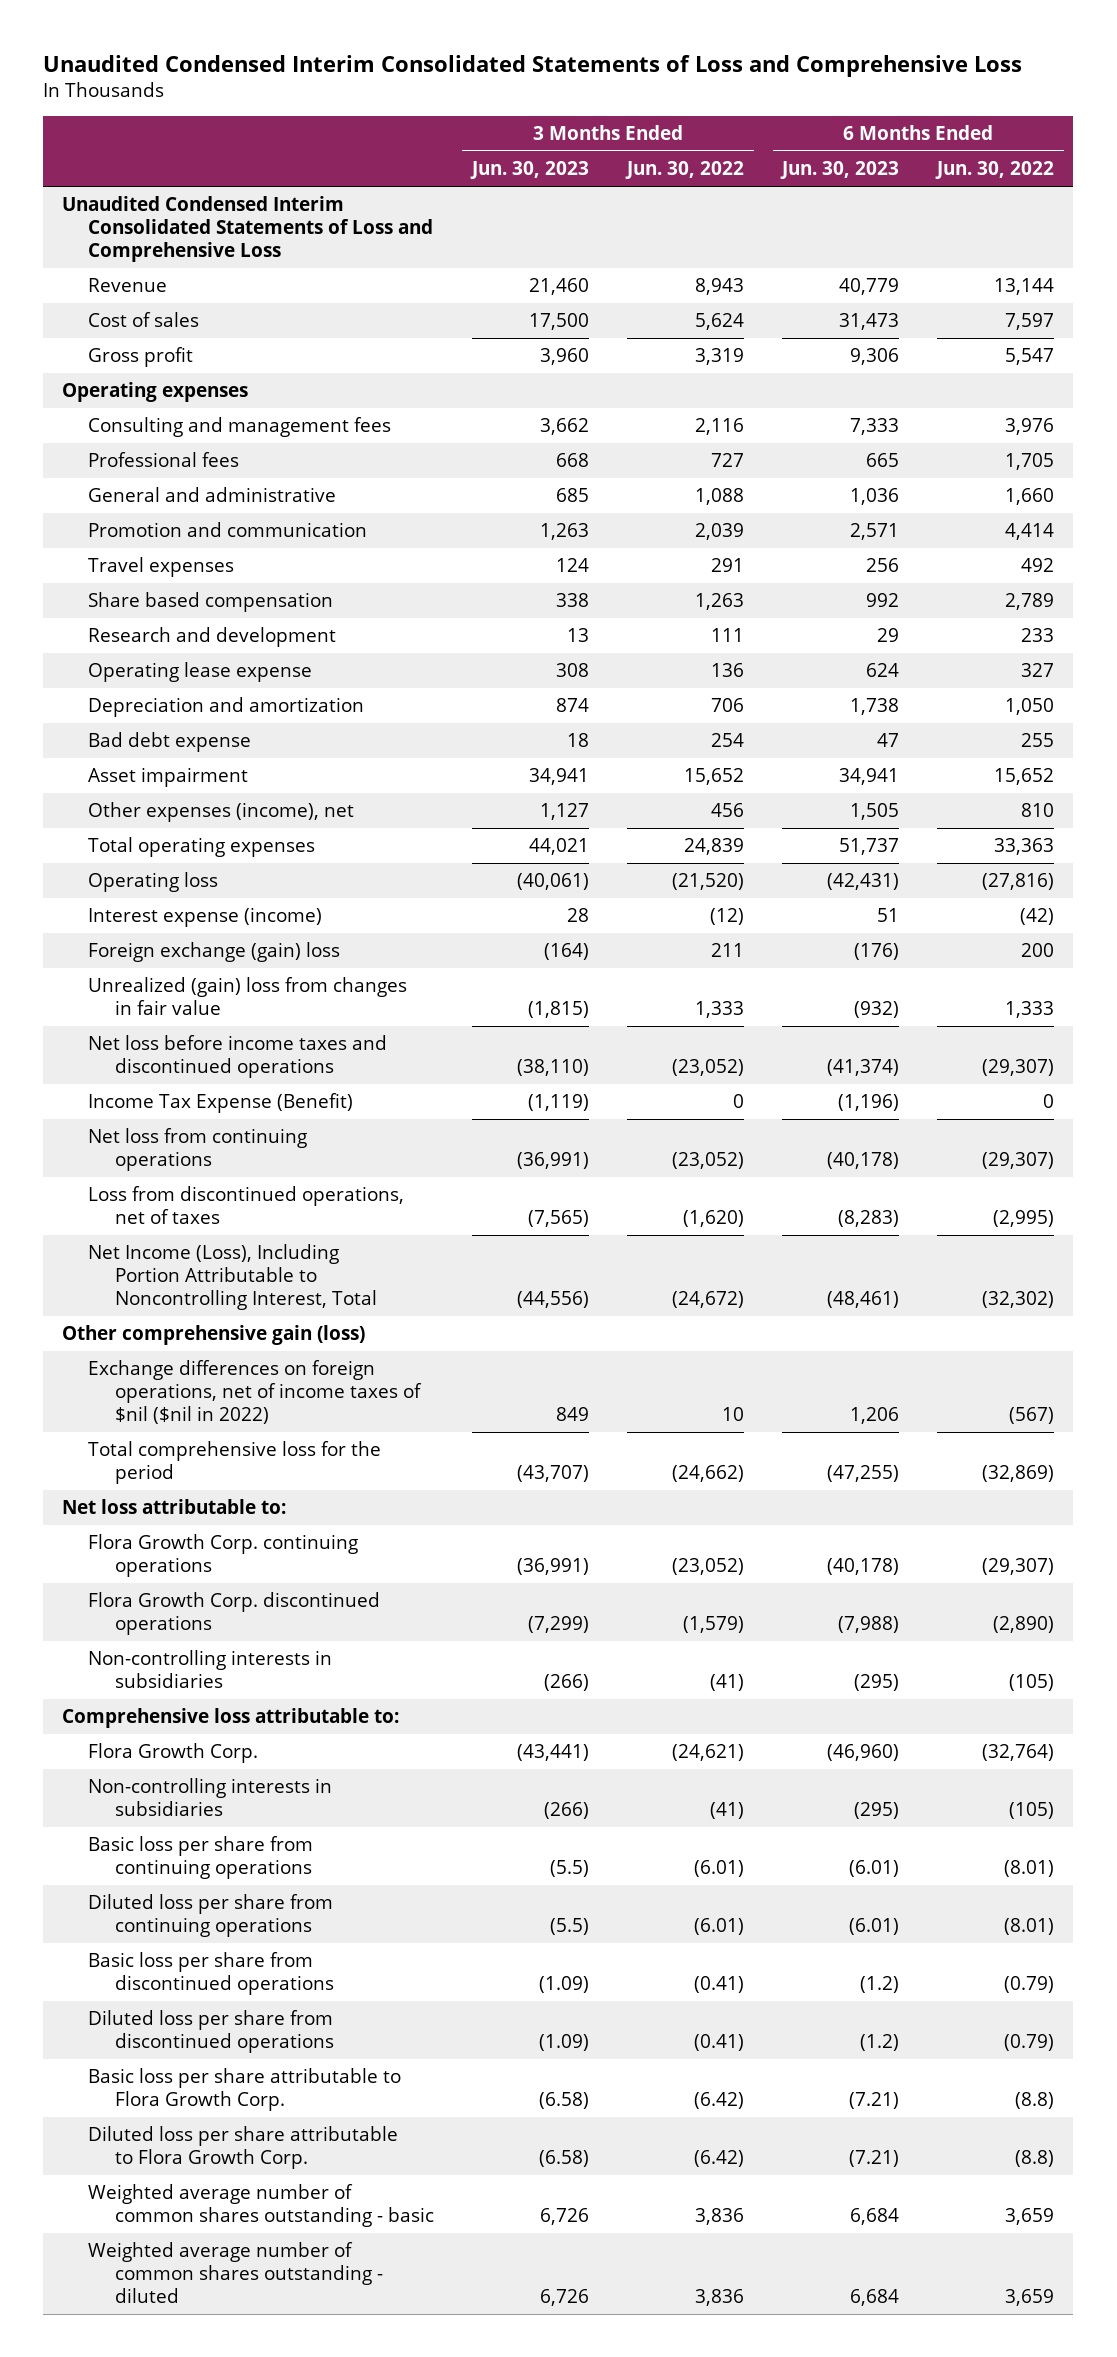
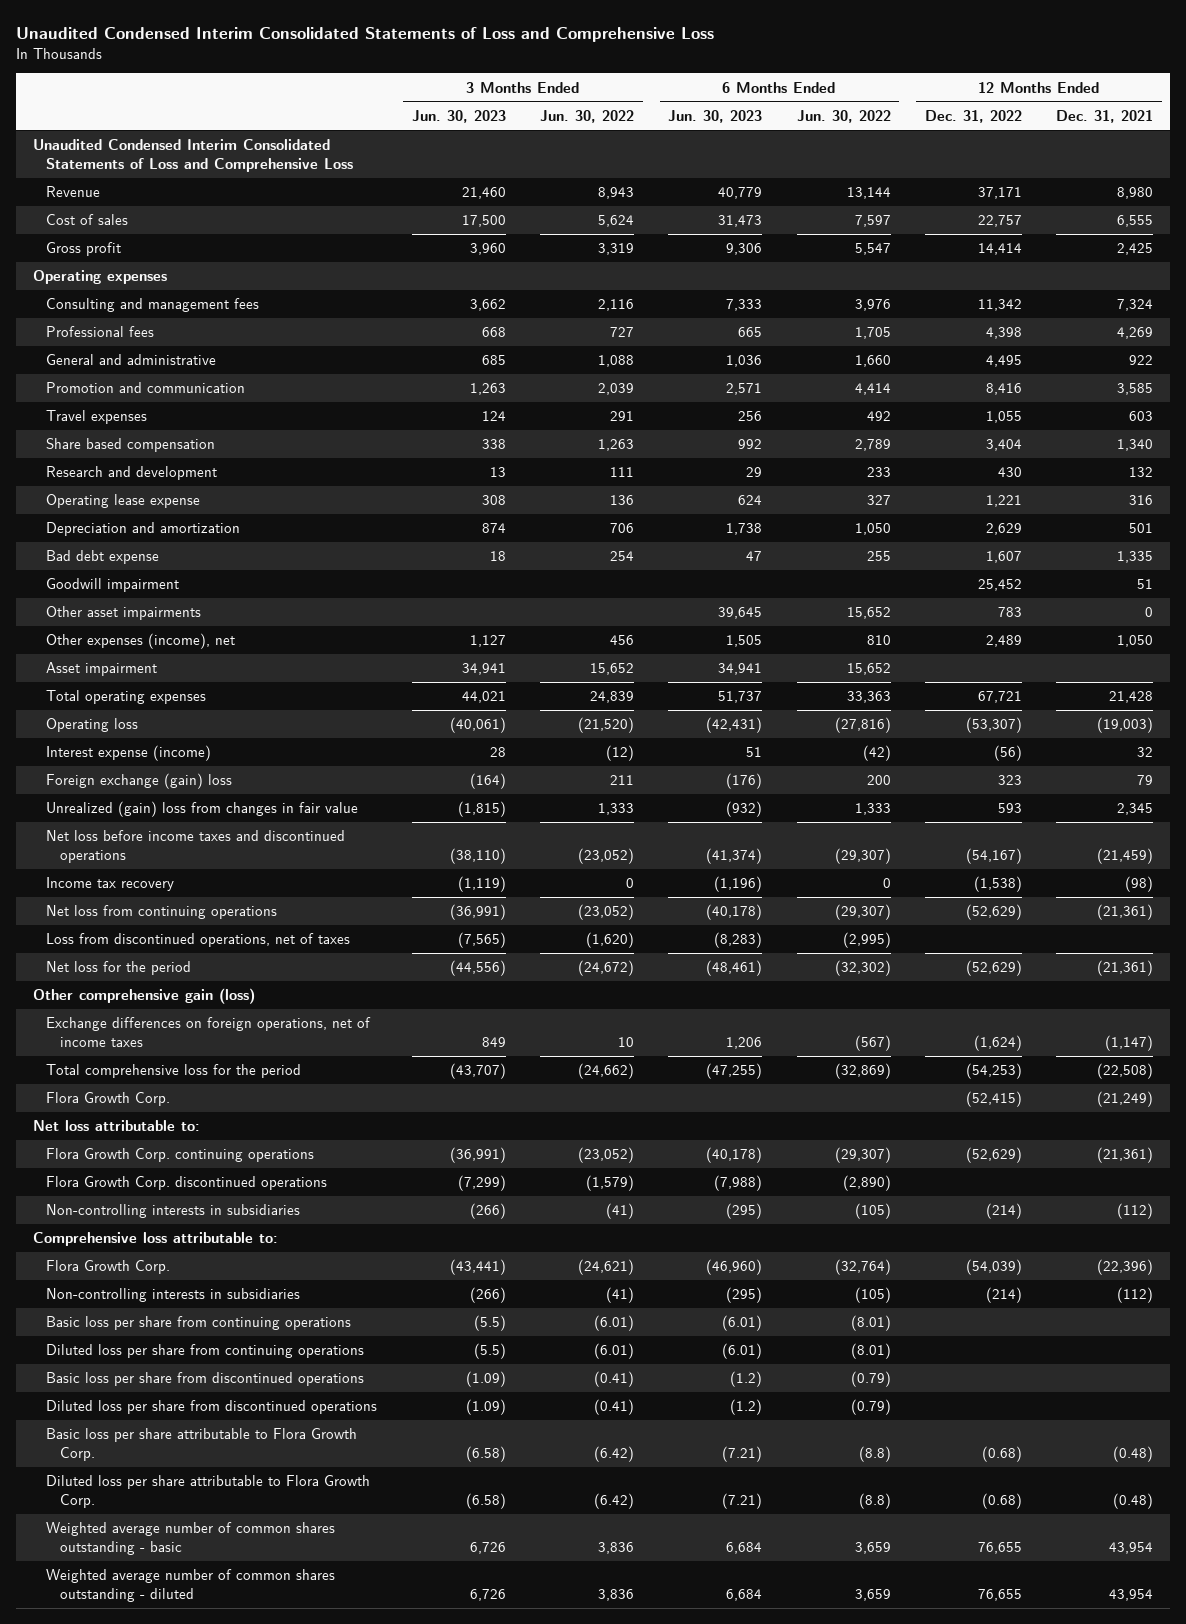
- | 3 Months Ended Jun. 30, 2023 | 3 Months Ended Jun. 30, 2022 | 6 Months Ended Jun. 30, 2023 | 6 Months Ended Jun. 30, 2022
+ | 3 Months Ended Jun. 30, 2023 | 3 Months Ended Jun. 30, 2022 | 6 Months Ended Jun. 30, 2023 | 6 Months Ended Jun. 30, 2022 | 12 Months Ended Dec. 31, 2022 | 12 Months Ended Dec. 31, 2021
+ Goodwill impairment | | | | | 25,452 | 51
+ Other asset impairments | | | 39,645 | 15,652 | 783 | 0
moved down: Asset impairment | 34,941 | 15,652 | 34,941 | 15,652 | |
- Income Tax Expense (Benefit) | (1,119) | 0 | (1,196) | 0
+ Income tax recovery | (1,119) | 0 | (1,196) | 0 | (1,538) | (98)
- Net Income (Loss), Including Portion Attributable to Noncontrolling Interest, Total | (44,556) | (24,672) | (48,461) | (32,302)
+ Net loss for the period | (44,556) | (24,672) | (48,461) | (32,302) | (52,629) | (21,361)
- Exchange differences on foreign operations, net of income taxes of $nil ($nil in 2022) | 849 | 10 | 1,206 | (567)
+ Exchange differences on foreign operations, net of income taxes | 849 | 10 | 1,206 | (567) | (1,624) | (1,147)
+ Flora Growth Corp. | | | | | (52,415) | (21,249)

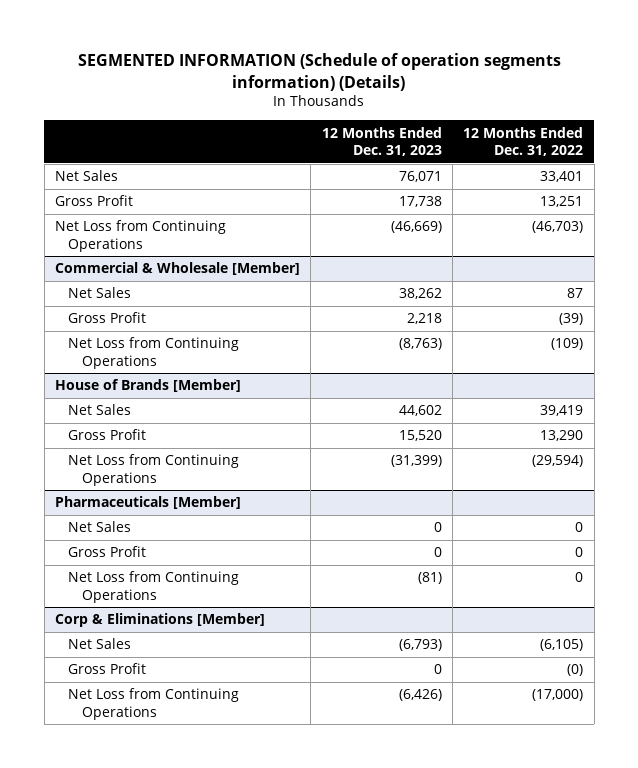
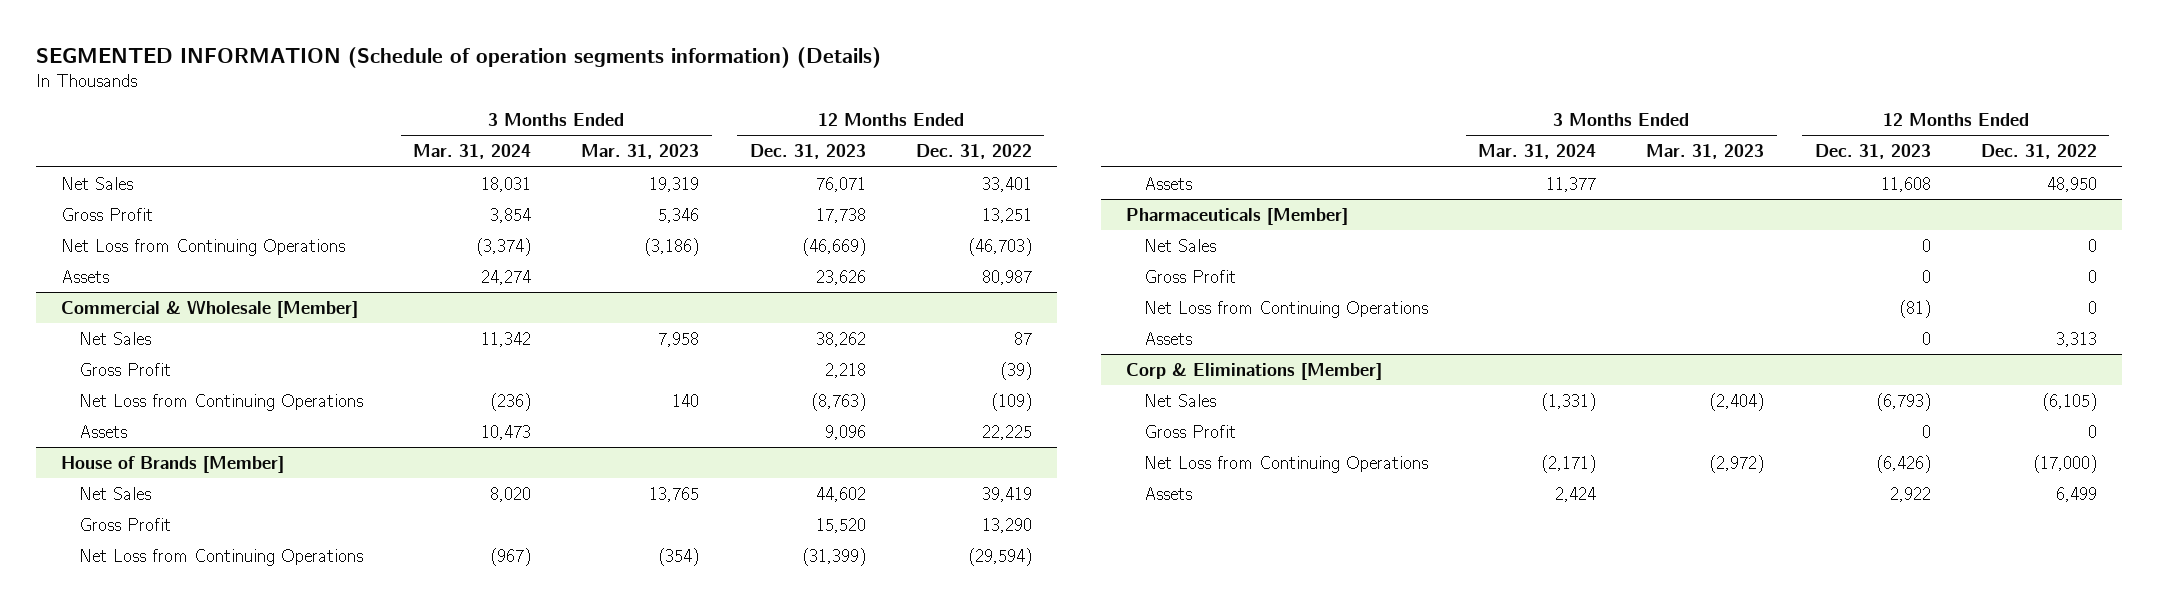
- | 12 Months Ended Dec. 31, 2023 | 12 Months Ended Dec. 31, 2022
+ | 3 Months Ended Mar. 31, 2024 | 3 Months Ended Mar. 31, 2023 | 12 Months Ended Dec. 31, 2023 | 12 Months Ended Dec. 31, 2022
+ Assets | 24,274 | | 23,626 | 80,987
@ Commercial & Wholesale [Member]
+ Assets | 10,473 | | 9,096 | 22,225
@ House of Brands [Member]
+ Assets | 11,377 | | 11,608 | 48,950
@ Pharmaceuticals [Member]
+ Assets | | | 0 | 3,313
@ Corp & Eliminations [Member]
- Gross Profit | 0 | (0)
+ Gross Profit | | | 0 | 0
+ Assets | 2,424 | | 2,922 | 6,499

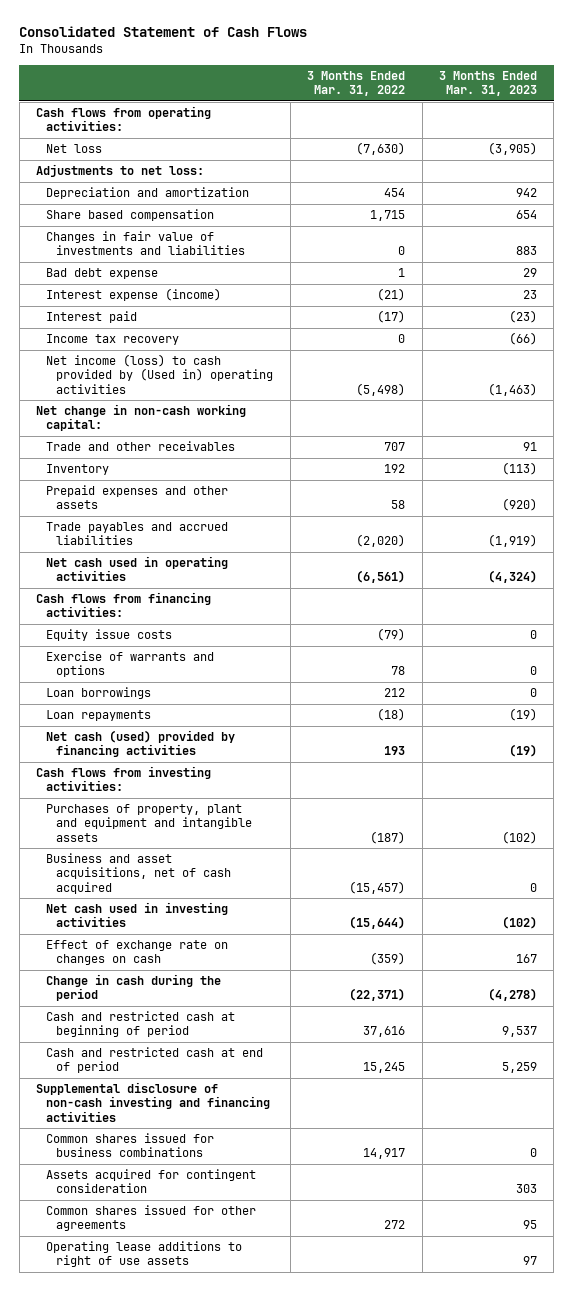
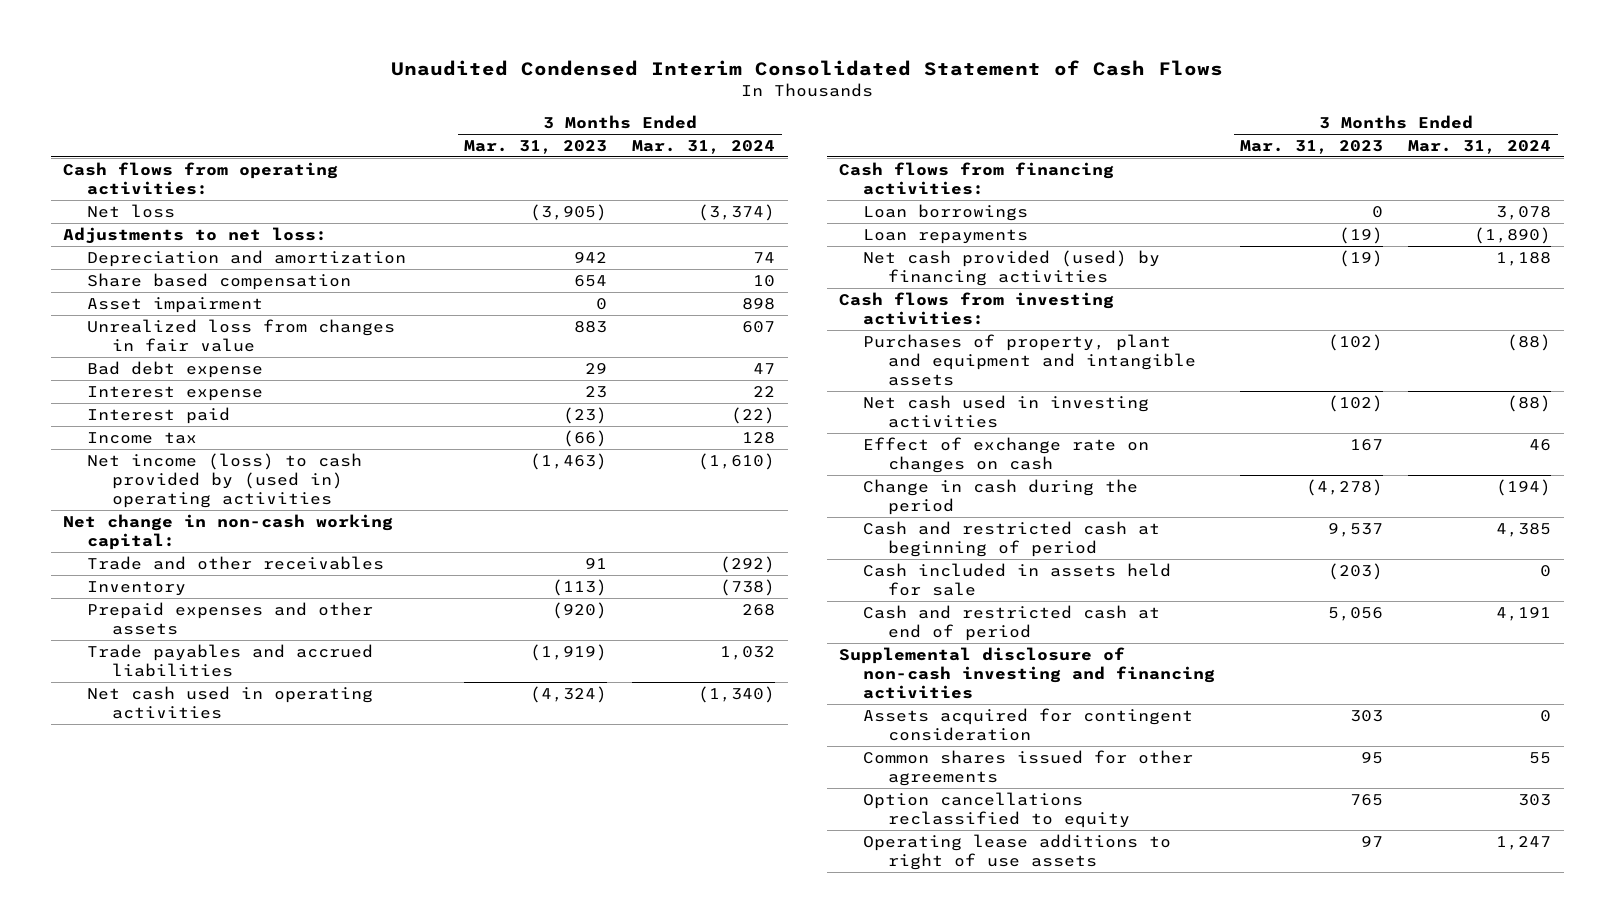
- Consolidated Statement of Cash Flows
+ Unaudited Condensed Interim Consolidated Statement of Cash Flows
- | 3 Months Ended Mar. 31, 2022 | 3 Months Ended Mar. 31, 2023
+ | 3 Months Ended Mar. 31, 2023 | 3 Months Ended Mar. 31, 2024
- Changes in fair value of investments and liabilities | 0 | 883
+ Asset impairment | 0 | 898
+ Unrealized loss from changes in fair value | 883 | 607
- Interest expense (income) | (21) | 23
+ Interest expense | 23 | 22
- Income tax recovery | 0 | (66)
- Net income (loss) to cash provided by (Used in) operating activities | (5,498) | (1,463)
+ Income tax | (66) | 128
+ Net income (loss) to cash provided by (used in) operating activities | (1,463) | (1,610)
- Equity issue costs | (79) | 0
- Exercise of warrants and options | 78 | 0
- Net cash (used) provided by financing activities | 193 | (19)
+ Net cash provided (used) by financing activities | (19) | 1,188
- Business and asset acquisitions, net of cash acquired | (15,457) | 0
- Cash and restricted cash at end of period | 15,245 | 5,259
+ Cash included in assets held for sale | (203) | 0
+ Cash and restricted cash at end of period | 5,056 | 4,191
- Common shares issued for business combinations | 14,917 | 0
+ Option cancellations reclassified to equity | 765 | 303

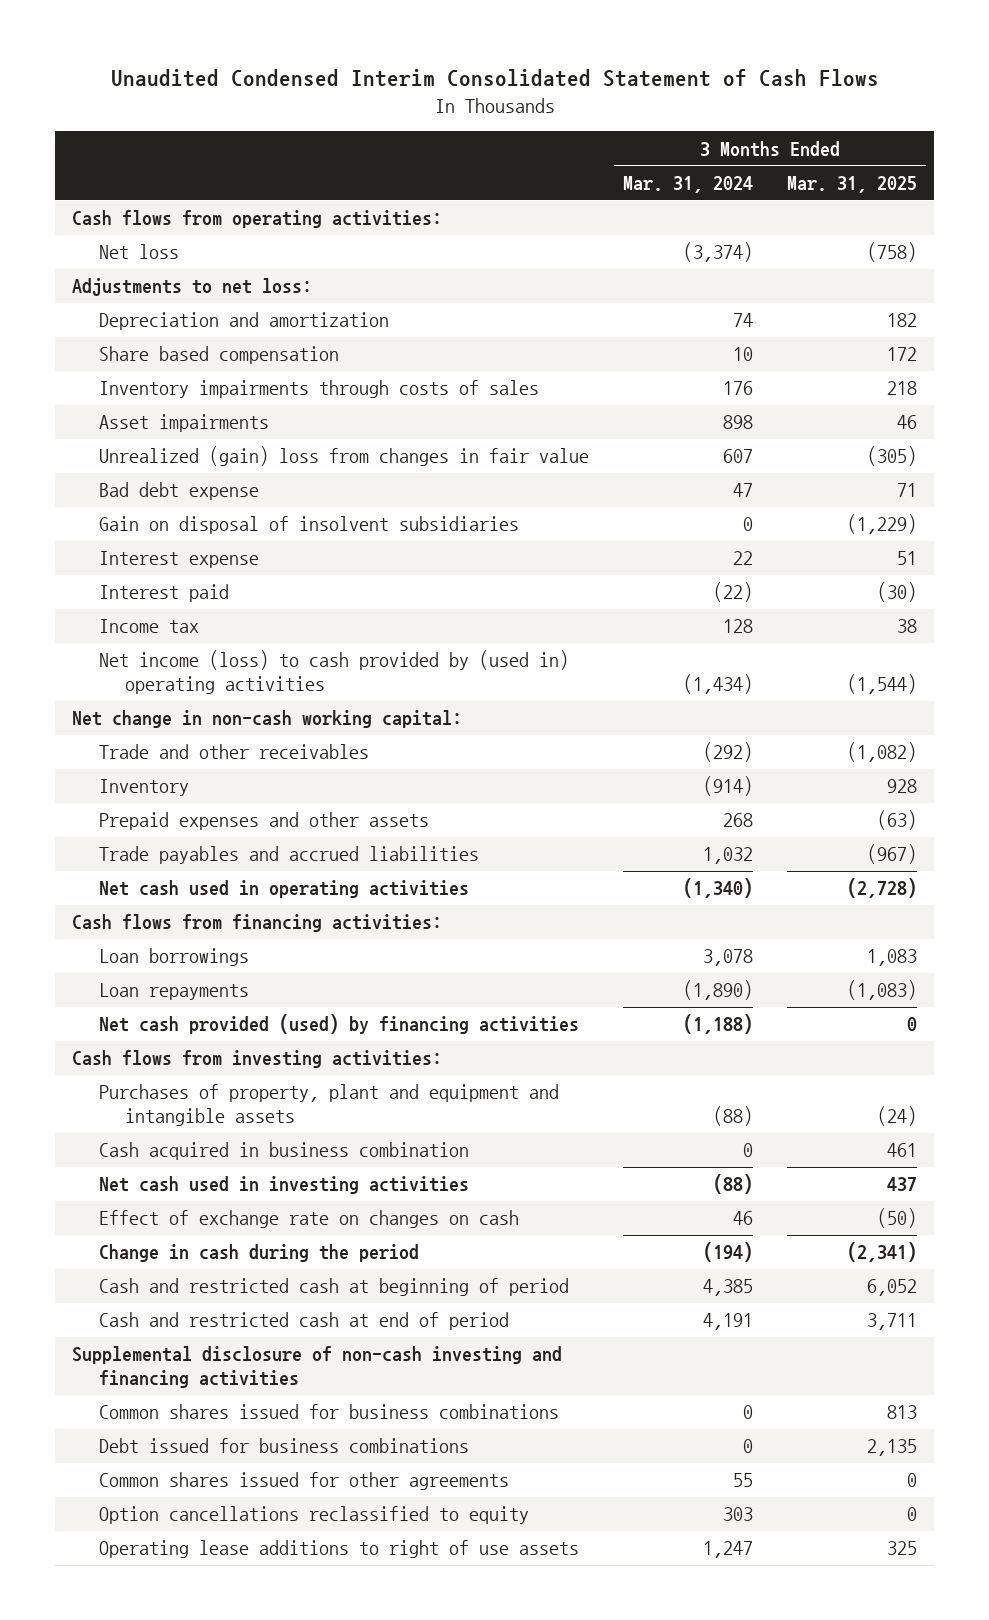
- | 3 Months Ended Mar. 31, 2023 | 3 Months Ended Mar. 31, 2024
+ | 3 Months Ended Mar. 31, 2024 | 3 Months Ended Mar. 31, 2025
- Asset impairment | 0 | 898
- Unrealized loss from changes in fair value | 883 | 607
+ Inventory impairments through costs of sales | 176 | 218
+ Asset impairments | 898 | 46
+ Unrealized (gain) loss from changes in fair value | 607 | (305)
+ Gain on disposal of insolvent subsidiaries | 0 | (1,229)
- Net income (loss) to cash provided by (used in) operating activities | (1,463) | (1,610)
+ Net income (loss) to cash provided by (used in) operating activities | (1,434) | (1,544)
- Inventory | (113) | (738)
+ Inventory | (914) | 928
- Net cash provided (used) by financing activities | (19) | 1,188
+ Net cash provided (used) by financing activities | (1,188) | 0
+ Cash acquired in business combination | 0 | 461
- Cash included in assets held for sale | (203) | 0
- Assets acquired for contingent consideration | 303 | 0
+ Common shares issued for business combinations | 0 | 813
+ Debt issued for business combinations | 0 | 2,135

